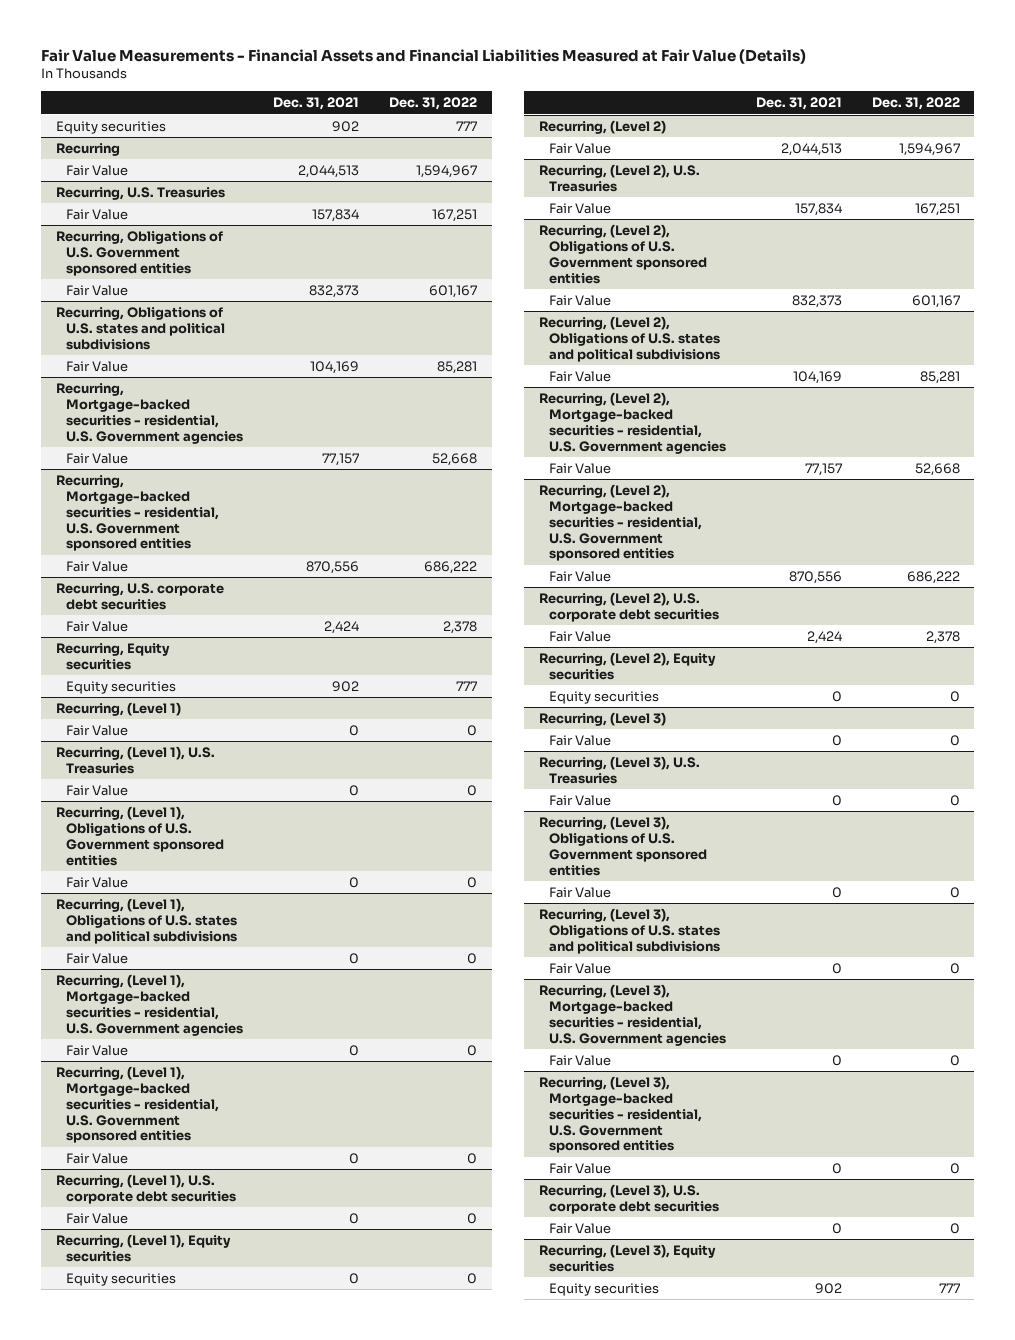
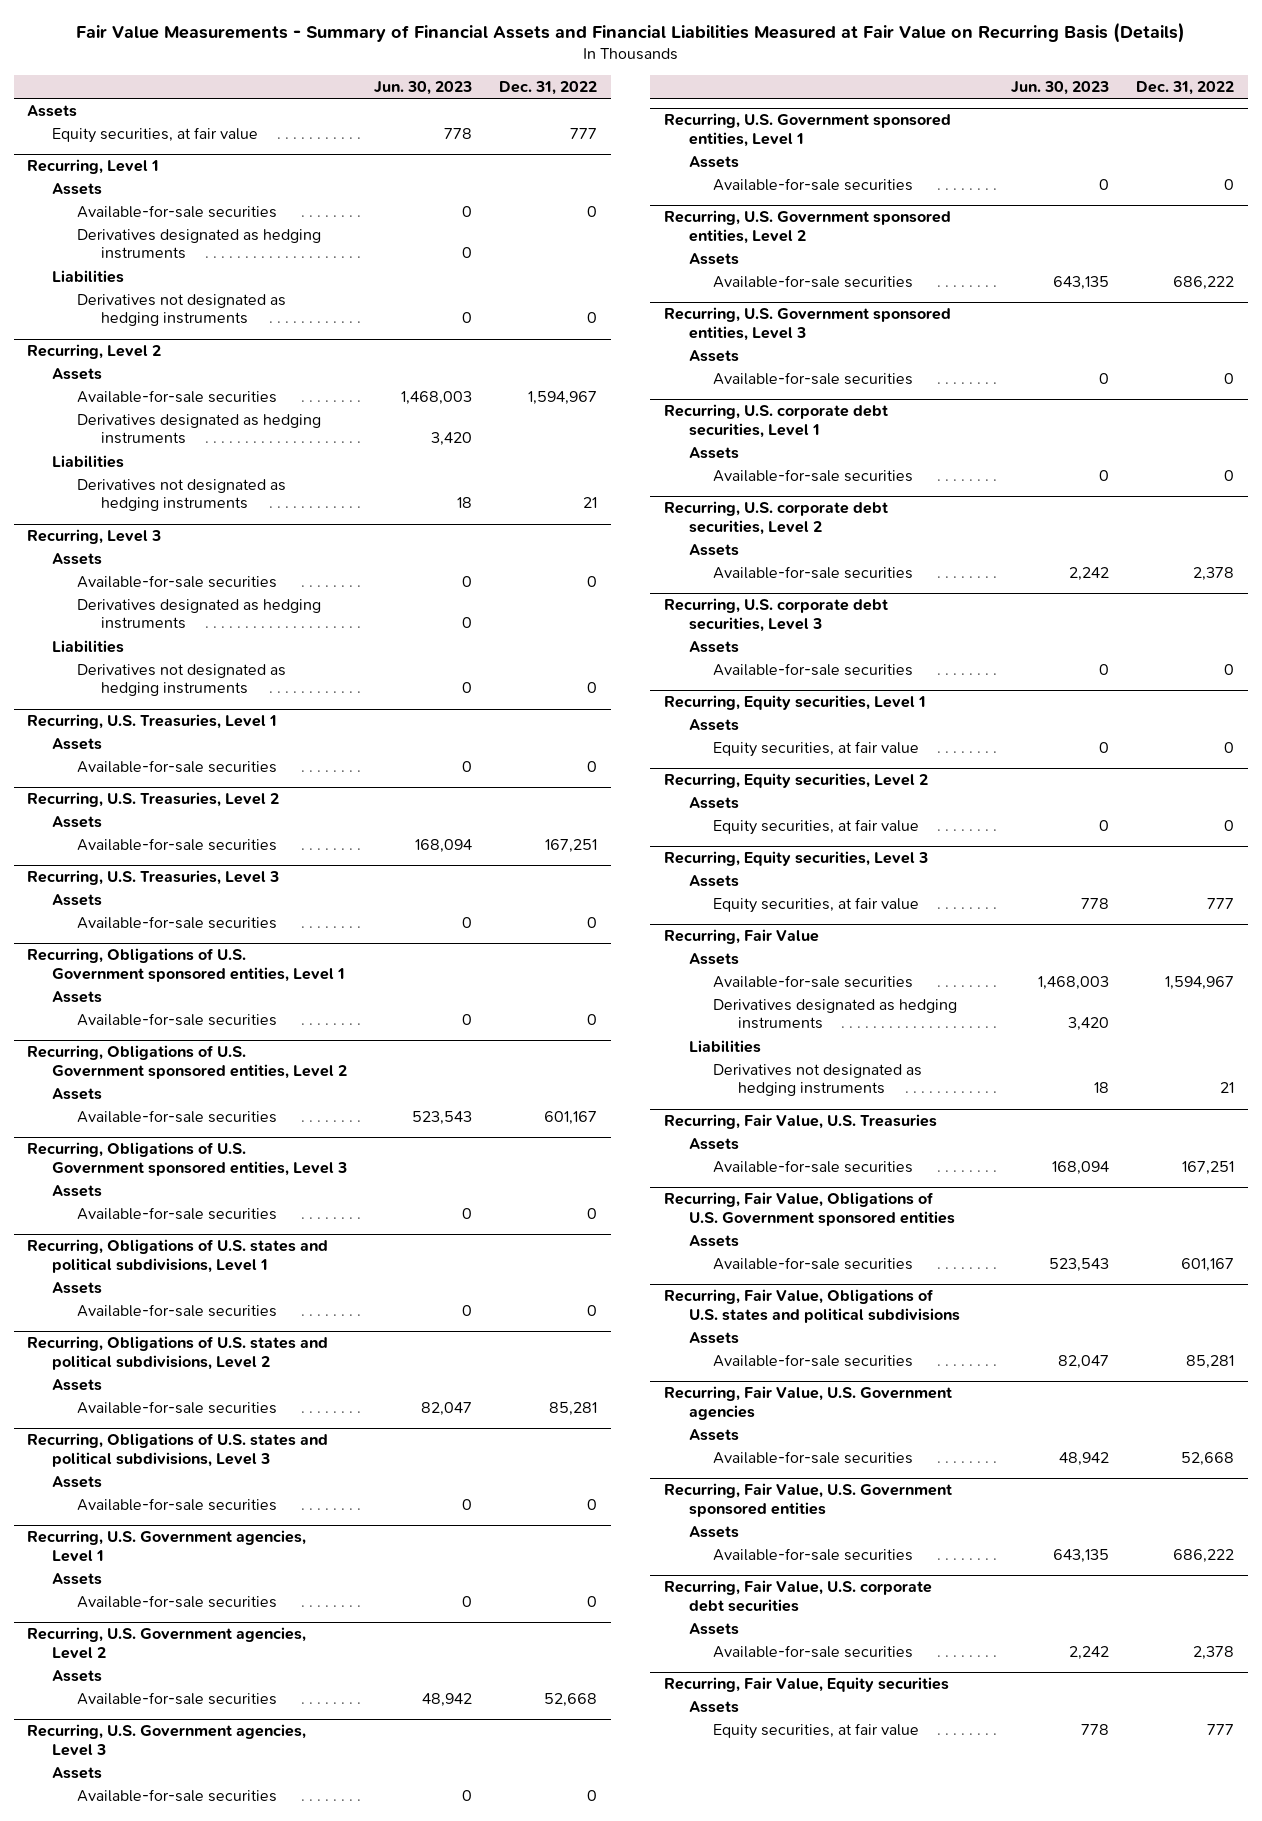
- Fair Value Measurements - Financial Assets and Financial Liabilities Measured at Fair Value (Details)
+ Fair Value Measurements - Summary of Financial Assets and Financial Liabilities Measured at Fair Value on Recurring Basis (Details)
- | Dec. 31, 2021 | Dec. 31, 2022
+ | Jun. 30, 2023 | Dec. 31, 2022
- Equity securities | 902 | 777
- Recurring
- Fair Value | 2,044,513 | 1,594,967
- Recurring, U.S. Treasuries
- Fair Value | 157,834 | 167,251
- Recurring, Obligations of U.S. Government sponsored entities
- Fair Value | 832,373 | 601,167
- Recurring, Obligations of U.S. states and political subdivisions
- Fair Value | 104,169 | 85,281
- Recurring, Mortgage-backed securities - residential, U.S. Government agencies
- Fair Value | 77,157 | 52,668
- Recurring, Mortgage-backed securities - residential, U.S. Government sponsored entities
- Fair Value | 870,556 | 686,222
- Recurring, U.S. corporate debt securities
- Fair Value | 2,424 | 2,378
- Recurring, Equity securities
- Equity securities | 902 | 777
- Recurring, (Level 1)
- Fair Value | 0 | 0
- Recurring, (Level 1), U.S. Treasuries
- Fair Value | 0 | 0
- Recurring, (Level 1), Obligations of U.S. Government sponsored entities
- Fair Value | 0 | 0
- Recurring, (Level 1), Obligations of U.S. states and political subdivisions
- Fair Value | 0 | 0
- Recurring, (Level 1), Mortgage-backed securities - residential, U.S. Government agencies
- Fair Value | 0 | 0
- Recurring, (Level 1), Mortgage-backed securities - residential, U.S. Government sponsored entities
- Fair Value | 0 | 0
- Recurring, (Level 1), U.S. corporate debt securities
- Fair Value | 0 | 0
- Recurring, (Level 1), Equity securities
- Equity securities | 0 | 0
- Recurring, (Level 2)
- Fair Value | 2,044,513 | 1,594,967
- Recurring, (Level 2), U.S. Treasuries
- Fair Value | 157,834 | 167,251
- Recurring, (Level 2), Obligations of U.S. Government sponsored entities
- Fair Value | 832,373 | 601,167
- Recurring, (Level 2), Obligations of U.S. states and political subdivisions
- Fair Value | 104,169 | 85,281
- Recurring, (Level 2), Mortgage-backed securities - residential, U.S. Government agencies
- Fair Value | 77,157 | 52,668
- Recurring, (Level 2), Mortgage-backed securities - residential, U.S. Government sponsored entities
- Fair Value | 870,556 | 686,222
- Recurring, (Level 2), U.S. corporate debt securities
- Fair Value | 2,424 | 2,378
- Recurring, (Level 2), Equity securities
- Equity securities | 0 | 0
- Recurring, (Level 3)
- Fair Value | 0 | 0
- Recurring, (Level 3), U.S. Treasuries
- Fair Value | 0 | 0
- Recurring, (Level 3), Obligations of U.S. Government sponsored entities
- Fair Value | 0 | 0
- Recurring, (Level 3), Obligations of U.S. states and political subdivisions
- Fair Value | 0 | 0
- Recurring, (Level 3), Mortgage-backed securities - residential, U.S. Government agencies
- Fair Value | 0 | 0
- Recurring, (Level 3), Mortgage-backed securities - residential, U.S. Government sponsored entities
- Fair Value | 0 | 0
- Recurring, (Level 3), U.S. corporate debt securities
- Fair Value | 0 | 0
- Recurring, (Level 3), Equity securities
- Equity securities | 902 | 777
+ Assets
+ Equity securities, at fair value | 778 | 777
+ Recurring, Level 1
+ Assets
+ Available-for-sale securities | 0 | 0
+ Derivatives designated as hedging instruments | 0 |
+ Liabilities
+ Derivatives not designated as hedging instruments | 0 | 0
+ Recurring, Level 2
+ Assets
+ Available-for-sale securities | 1,468,003 | 1,594,967
+ Derivatives designated as hedging instruments | 3,420 |
+ Liabilities
+ Derivatives not designated as hedging instruments | 18 | 21
+ Recurring, Level 3
+ Assets
+ Available-for-sale securities | 0 | 0
+ Derivatives designated as hedging instruments | 0 |
+ Liabilities
+ Derivatives not designated as hedging instruments | 0 | 0
+ Recurring, U.S. Treasuries, Level 1
+ Assets
+ Available-for-sale securities | 0 | 0
+ Recurring, U.S. Treasuries, Level 2
+ Assets
+ Available-for-sale securities | 168,094 | 167,251
+ Recurring, U.S. Treasuries, Level 3
+ Assets
+ Available-for-sale securities | 0 | 0
+ Recurring, Obligations of U.S. Government sponsored entities, Level 1
+ Assets
+ Available-for-sale securities | 0 | 0
+ Recurring, Obligations of U.S. Government sponsored entities, Level 2
+ Assets
+ Available-for-sale securities | 523,543 | 601,167
+ Recurring, Obligations of U.S. Government sponsored entities, Level 3
+ Assets
+ Available-for-sale securities | 0 | 0
+ Recurring, Obligations of U.S. states and political subdivisions, Level 1
+ Assets
+ Available-for-sale securities | 0 | 0
+ Recurring, Obligations of U.S. states and political subdivisions, Level 2
+ Assets
+ Available-for-sale securities | 82,047 | 85,281
+ Recurring, Obligations of U.S. states and political subdivisions, Level 3
+ Assets
+ Available-for-sale securities | 0 | 0
+ Recurring, U.S. Government agencies, Level 1
+ Assets
+ Available-for-sale securities | 0 | 0
+ Recurring, U.S. Government agencies, Level 2
+ Assets
+ Available-for-sale securities | 48,942 | 52,668
+ Recurring, U.S. Government agencies, Level 3
+ Assets
+ Available-for-sale securities | 0 | 0
+ Recurring, U.S. Government sponsored entities, Level 1
+ Assets
+ Available-for-sale securities | 0 | 0
+ Recurring, U.S. Government sponsored entities, Level 2
+ Assets
+ Available-for-sale securities | 643,135 | 686,222
+ Recurring, U.S. Government sponsored entities, Level 3
+ Assets
+ Available-for-sale securities | 0 | 0
+ Recurring, U.S. corporate debt securities, Level 1
+ Assets
+ Available-for-sale securities | 0 | 0
+ Recurring, U.S. corporate debt securities, Level 2
+ Assets
+ Available-for-sale securities | 2,242 | 2,378
+ Recurring, U.S. corporate debt securities, Level 3
+ Assets
+ Available-for-sale securities | 0 | 0
+ Recurring, Equity securities, Level 1
+ Assets
+ Equity securities, at fair value | 0 | 0
+ Recurring, Equity securities, Level 2
+ Assets
+ Equity securities, at fair value | 0 | 0
+ Recurring, Equity securities, Level 3
+ Assets
+ Equity securities, at fair value | 778 | 777
+ Recurring, Fair Value
+ Assets
+ Available-for-sale securities | 1,468,003 | 1,594,967
+ Derivatives designated as hedging instruments | 3,420 |
+ Liabilities
+ Derivatives not designated as hedging instruments | 18 | 21
+ Recurring, Fair Value, U.S. Treasuries
+ Assets
+ Available-for-sale securities | 168,094 | 167,251
+ Recurring, Fair Value, Obligations of U.S. Government sponsored entities
+ Assets
+ Available-for-sale securities | 523,543 | 601,167
+ Recurring, Fair Value, Obligations of U.S. states and political subdivisions
+ Assets
+ Available-for-sale securities | 82,047 | 85,281
+ Recurring, Fair Value, U.S. Government agencies
+ Assets
+ Available-for-sale securities | 48,942 | 52,668
+ Recurring, Fair Value, U.S. Government sponsored entities
+ Assets
+ Available-for-sale securities | 643,135 | 686,222
+ Recurring, Fair Value, U.S. corporate debt securities
+ Assets
+ Available-for-sale securities | 2,242 | 2,378
+ Recurring, Fair Value, Equity securities
+ Assets
+ Equity securities, at fair value | 778 | 777

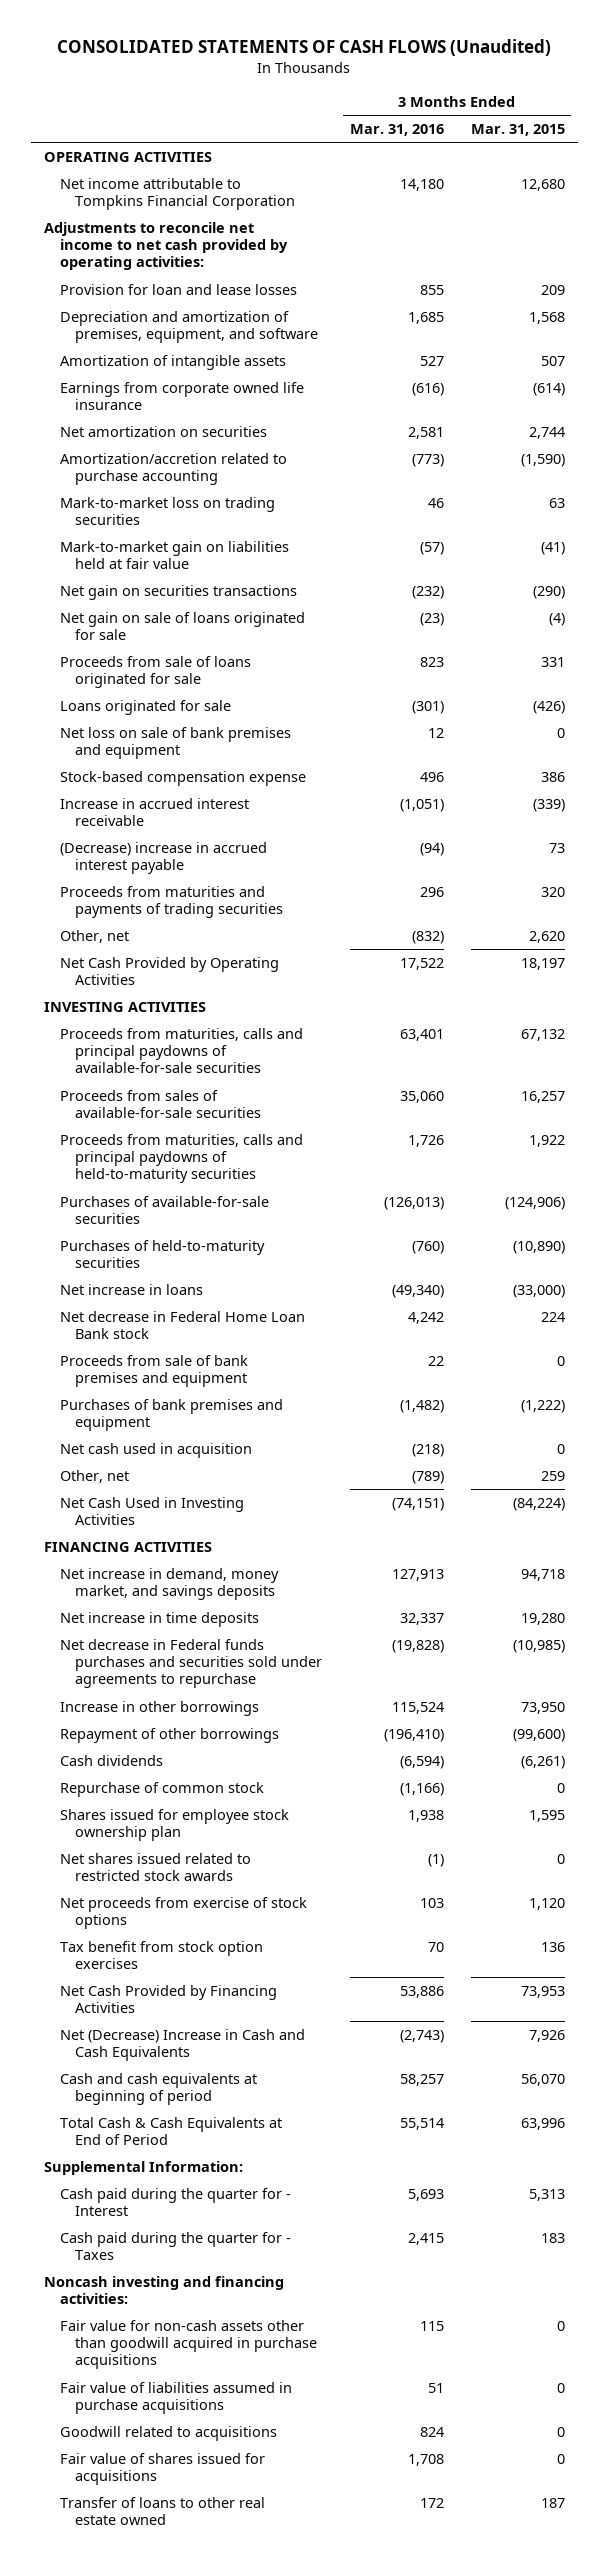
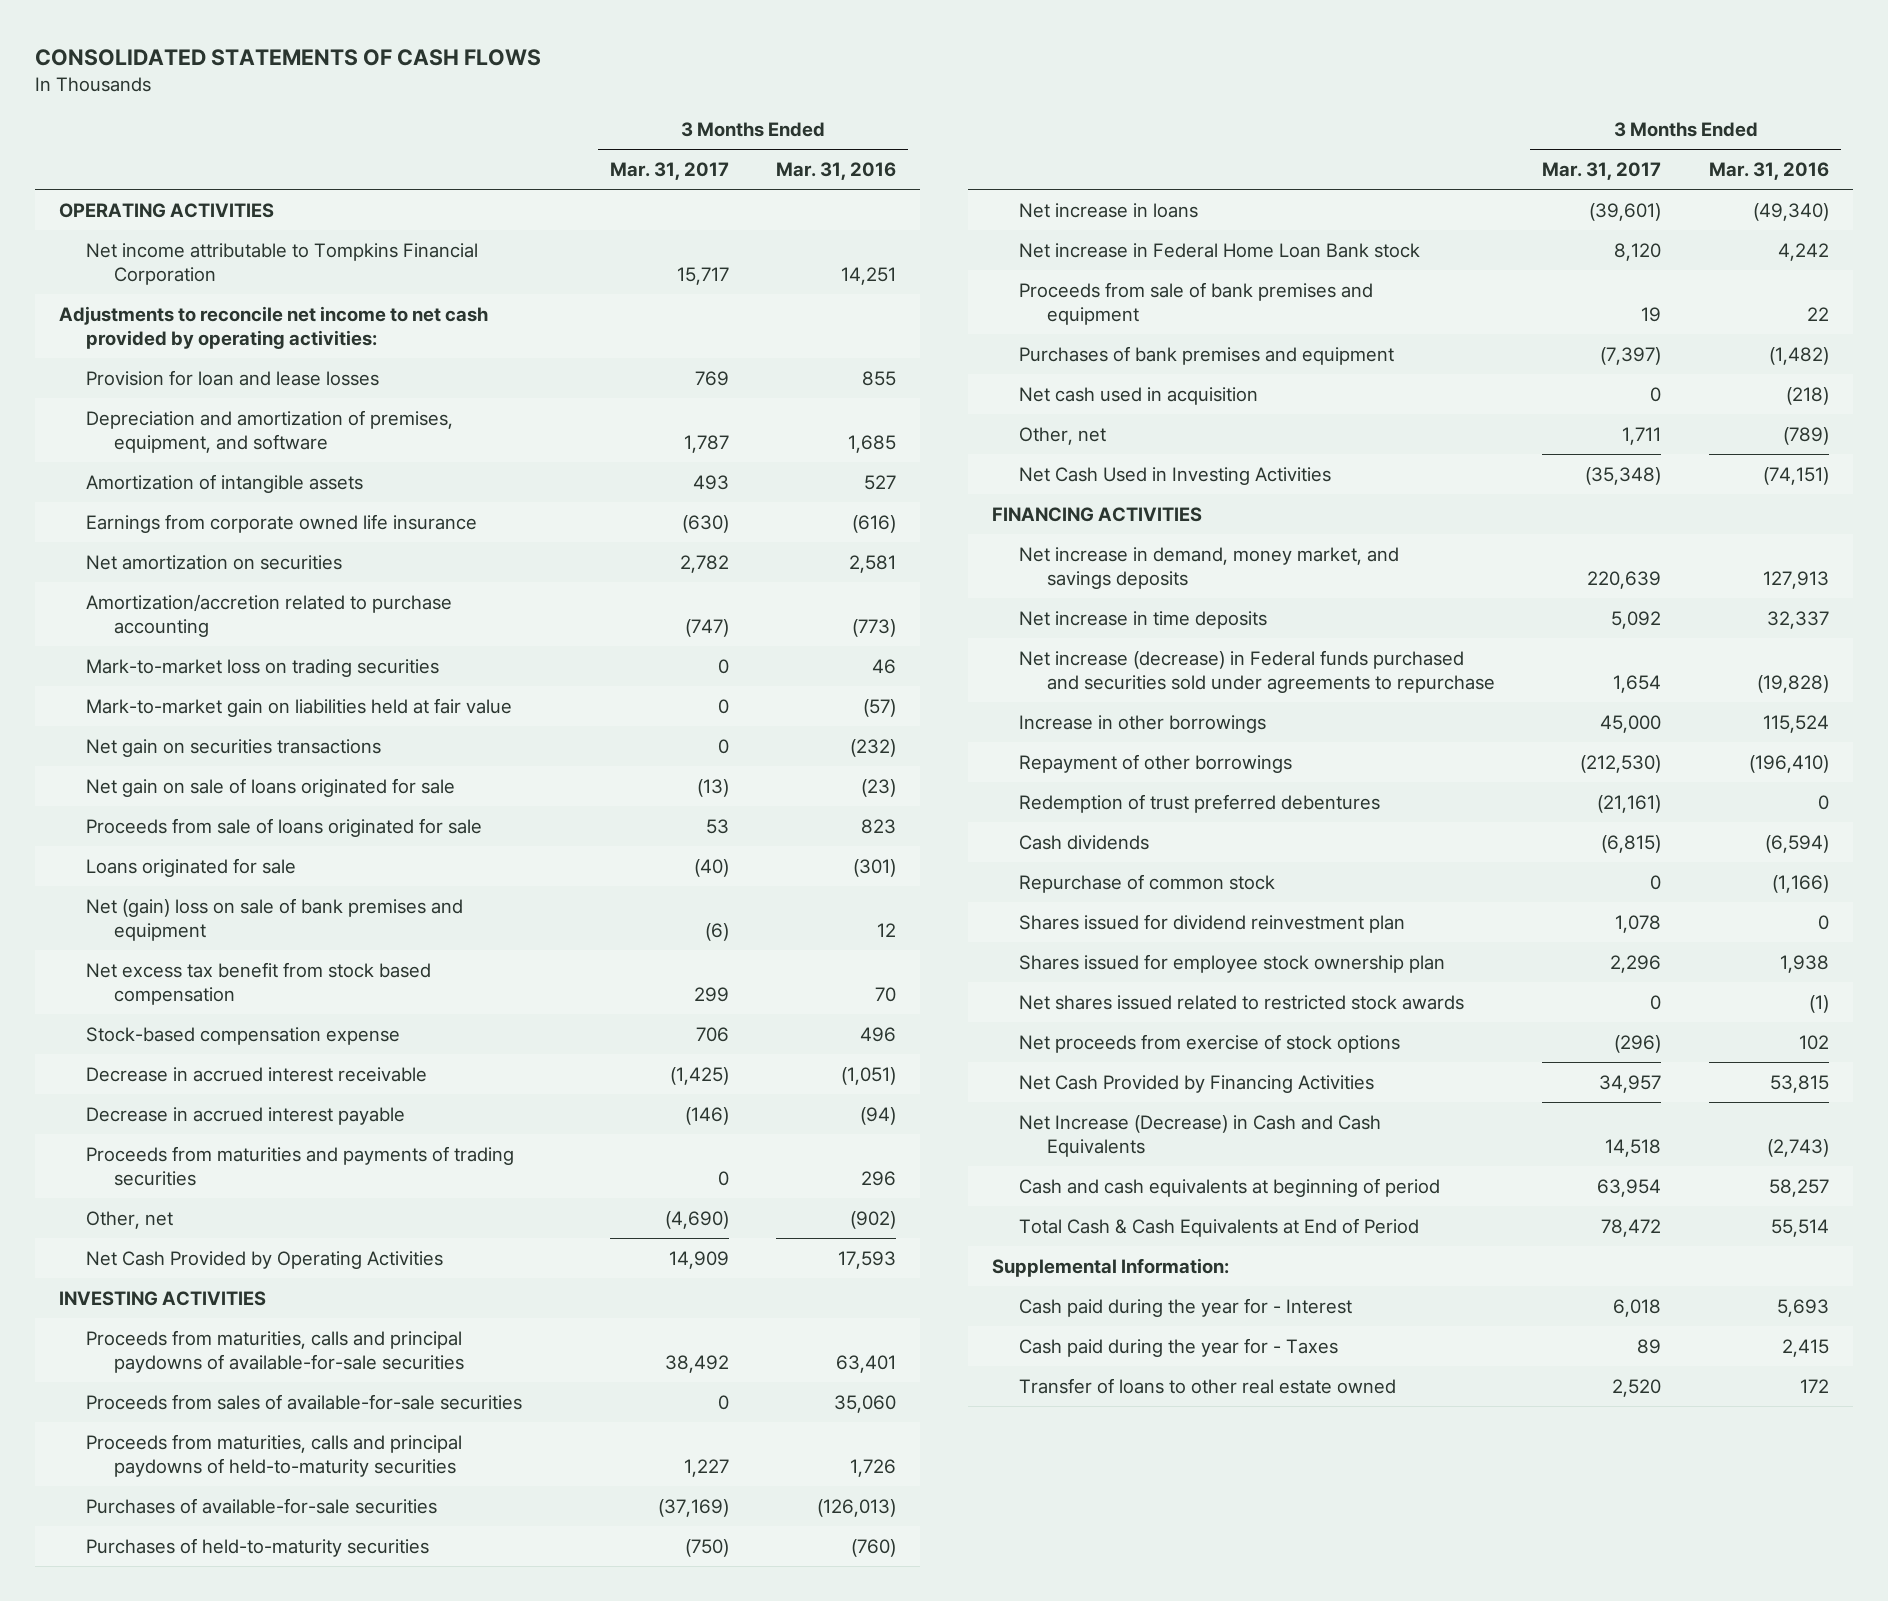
- CONSOLIDATED STATEMENTS OF CASH FLOWS (Unaudited)
+ CONSOLIDATED STATEMENTS OF CASH FLOWS
- | 3 Months Ended Mar. 31, 2016 | 3 Months Ended Mar. 31, 2015
+ | 3 Months Ended Mar. 31, 2017 | 3 Months Ended Mar. 31, 2016
- Net income attributable to Tompkins Financial Corporation | 14,180 | 12,680
+ Net income attributable to Tompkins Financial Corporation | 15,717 | 14,251
- Net loss on sale of bank premises and equipment | 12 | 0
+ Net (gain) loss on sale of bank premises and equipment | (6) | 12
+ Net excess tax benefit from stock based compensation | 299 | 70
- Increase in accrued interest receivable | (1,051) | (339)
- (Decrease) increase in accrued interest payable | (94) | 73
+ Decrease in accrued interest receivable | (1,425) | (1,051)
+ Decrease in accrued interest payable | (146) | (94)
- Other, net | (832) | 2,620
- Net Cash Provided by Operating Activities | 17,522 | 18,197
+ Other, net | (4,690) | (902)
+ Net Cash Provided by Operating Activities | 14,909 | 17,593
- Net decrease in Federal Home Loan Bank stock | 4,242 | 224
+ Net increase in Federal Home Loan Bank stock | 8,120 | 4,242
- Net decrease in Federal funds purchases and securities sold under agreements to repurchase | (19,828) | (10,985)
+ Net increase (decrease) in Federal funds purchased and securities sold under agreements to repurchase | 1,654 | (19,828)
+ Redemption of trust preferred debentures | (21,161) | 0
+ Shares issued for dividend reinvestment plan | 1,078 | 0
- Net proceeds from exercise of stock options | 103 | 1,120
- Tax benefit from stock option exercises | 70 | 136
- Net Cash Provided by Financing Activities | 53,886 | 73,953
- Net (Decrease) Increase in Cash and Cash Equivalents | (2,743) | 7,926
+ Net proceeds from exercise of stock options | (296) | 102
+ Net Cash Provided by Financing Activities | 34,957 | 53,815
+ Net Increase (Decrease) in Cash and Cash Equivalents | 14,518 | (2,743)
- Cash paid during the quarter for - Interest | 5,693 | 5,313
- Cash paid during the quarter for - Taxes | 2,415 | 183
- Noncash investing and financing activities:
- Fair value for non-cash assets other than goodwill acquired in purchase acquisitions | 115 | 0
- Fair value of liabilities assumed in purchase acquisitions | 51 | 0
- Goodwill related to acquisitions | 824 | 0
- Fair value of shares issued for acquisitions | 1,708 | 0
+ Cash paid during the year for - Interest | 6,018 | 5,693
+ Cash paid during the year for - Taxes | 89 | 2,415

